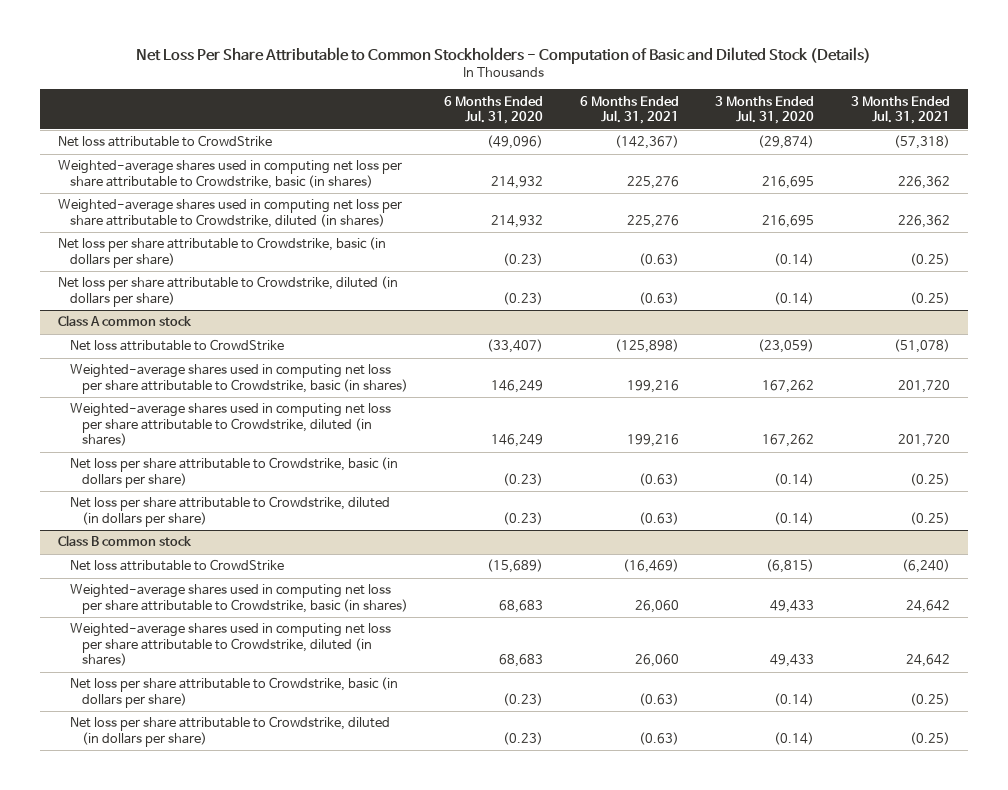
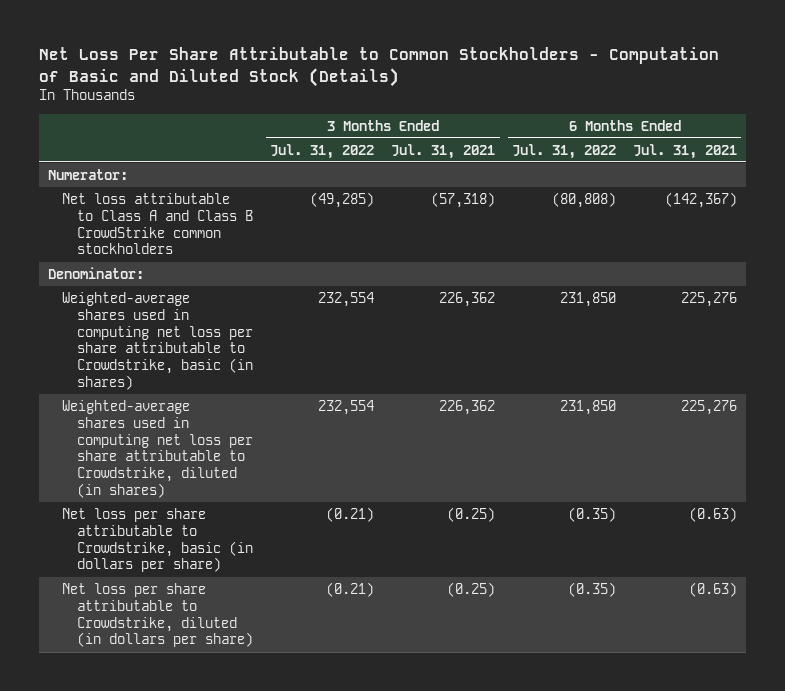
- | 6 Months Ended Jul. 31, 2020 | 6 Months Ended Jul. 31, 2021 | 3 Months Ended Jul. 31, 2020 | 3 Months Ended Jul. 31, 2021
+ | 3 Months Ended Jul. 31, 2022 | 3 Months Ended Jul. 31, 2021 | 6 Months Ended Jul. 31, 2022 | 6 Months Ended Jul. 31, 2021
- Net loss attributable to CrowdStrike | (49,096) | (142,367) | (29,874) | (57,318)
+ Numerator:
+ Net loss attributable to Class A and Class B CrowdStrike common stockholders | (49,285) | (57,318) | (80,808) | (142,367)
+ Denominator:
- Class A common stock
- Net loss attributable to CrowdStrike | (33,407) | (125,898) | (23,059) | (51,078)
- Weighted-average shares used in computing net loss per share attributable to Crowdstrike, basic (in shares) | 146,249 | 199,216 | 167,262 | 201,720
- Weighted-average shares used in computing net loss per share attributable to Crowdstrike, diluted (in shares) | 146,249 | 199,216 | 167,262 | 201,720
- Net loss per share attributable to Crowdstrike, basic (in dollars per share) | (0.23) | (0.63) | (0.14) | (0.25)
- Net loss per share attributable to Crowdstrike, diluted (in dollars per share) | (0.23) | (0.63) | (0.14) | (0.25)
- Class B common stock
- Net loss attributable to CrowdStrike | (15,689) | (16,469) | (6,815) | (6,240)
- Weighted-average shares used in computing net loss per share attributable to Crowdstrike, basic (in shares) | 68,683 | 26,060 | 49,433 | 24,642
- Weighted-average shares used in computing net loss per share attributable to Crowdstrike, diluted (in shares) | 68,683 | 26,060 | 49,433 | 24,642
- Net loss per share attributable to Crowdstrike, basic (in dollars per share) | (0.23) | (0.63) | (0.14) | (0.25)
- Net loss per share attributable to Crowdstrike, diluted (in dollars per share) | (0.23) | (0.63) | (0.14) | (0.25)

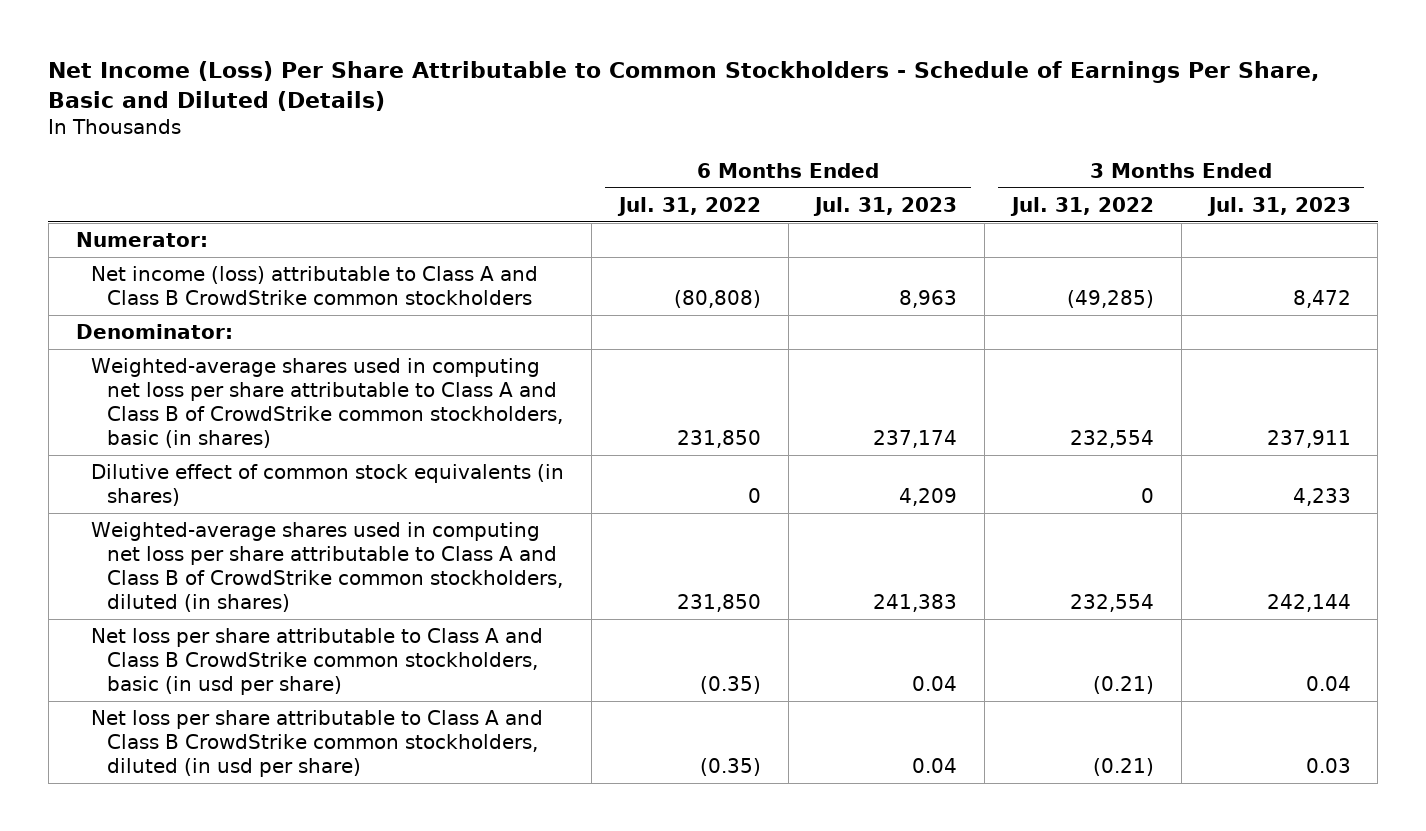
- Net Loss Per Share Attributable to Common Stockholders - Computation of Basic and Diluted Stock (Details)
+ Net Income (Loss) Per Share Attributable to Common Stockholders - Schedule of Earnings Per Share, Basic and Diluted (Details)
- | 3 Months Ended Jul. 31, 2022 | 3 Months Ended Jul. 31, 2021 | 6 Months Ended Jul. 31, 2022 | 6 Months Ended Jul. 31, 2021
+ | 6 Months Ended Jul. 31, 2022 | 6 Months Ended Jul. 31, 2023 | 3 Months Ended Jul. 31, 2022 | 3 Months Ended Jul. 31, 2023
- Net loss attributable to Class A and Class B CrowdStrike common stockholders | (49,285) | (57,318) | (80,808) | (142,367)
+ Net income (loss) attributable to Class A and Class B CrowdStrike common stockholders | (80,808) | 8,963 | (49,285) | 8,472
- Weighted-average shares used in computing net loss per share attributable to Crowdstrike, basic (in shares) | 232,554 | 226,362 | 231,850 | 225,276
- Weighted-average shares used in computing net loss per share attributable to Crowdstrike, diluted (in shares) | 232,554 | 226,362 | 231,850 | 225,276
- Net loss per share attributable to Crowdstrike, basic (in dollars per share) | (0.21) | (0.25) | (0.35) | (0.63)
- Net loss per share attributable to Crowdstrike, diluted (in dollars per share) | (0.21) | (0.25) | (0.35) | (0.63)
+ Weighted-average shares used in computing net loss per share attributable to Class A and Class B of CrowdStrike common stockholders, basic (in shares) | 231,850 | 237,174 | 232,554 | 237,911
+ Dilutive effect of common stock equivalents (in shares) | 0 | 4,209 | 0 | 4,233
+ Weighted-average shares used in computing net loss per share attributable to Class A and Class B of CrowdStrike common stockholders, diluted (in shares) | 231,850 | 241,383 | 232,554 | 242,144
+ Net loss per share attributable to Class A and Class B CrowdStrike common stockholders, basic (in usd per share) | (0.35) | 0.04 | (0.21) | 0.04
+ Net loss per share attributable to Class A and Class B CrowdStrike common stockholders, diluted (in usd per share) | (0.35) | 0.04 | (0.21) | 0.03

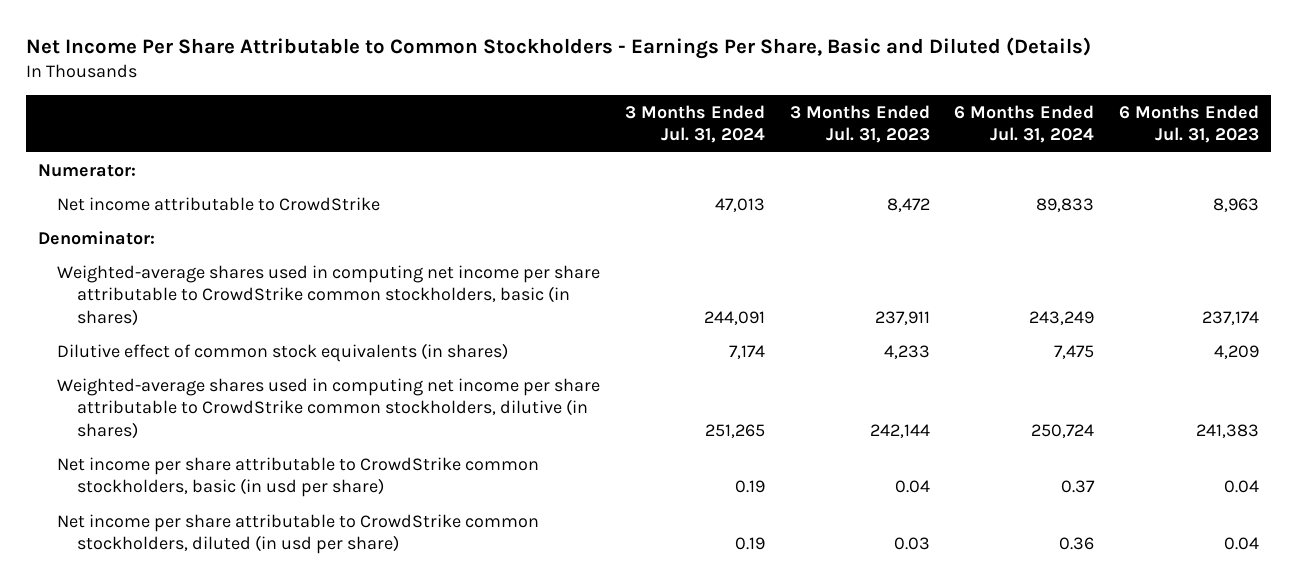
- Net Income (Loss) Per Share Attributable to Common Stockholders - Schedule of Earnings Per Share, Basic and Diluted (Details)
+ Net Income Per Share Attributable to Common Stockholders - Earnings Per Share, Basic and Diluted (Details)
- | 6 Months Ended Jul. 31, 2022 | 6 Months Ended Jul. 31, 2023 | 3 Months Ended Jul. 31, 2022 | 3 Months Ended Jul. 31, 2023
+ | 3 Months Ended Jul. 31, 2024 | 3 Months Ended Jul. 31, 2023 | 6 Months Ended Jul. 31, 2024 | 6 Months Ended Jul. 31, 2023
- Net income (loss) attributable to Class A and Class B CrowdStrike common stockholders | (80,808) | 8,963 | (49,285) | 8,472
+ Net income attributable to CrowdStrike | 47,013 | 8,472 | 89,833 | 8,963
- Weighted-average shares used in computing net loss per share attributable to Class A and Class B of CrowdStrike common stockholders, basic (in shares) | 231,850 | 237,174 | 232,554 | 237,911
+ Weighted-average shares used in computing net income per share attributable to CrowdStrike common stockholders, basic (in shares) | 244,091 | 237,911 | 243,249 | 237,174
- Weighted-average shares used in computing net loss per share attributable to Class A and Class B of CrowdStrike common stockholders, diluted (in shares) | 231,850 | 241,383 | 232,554 | 242,144
- Net loss per share attributable to Class A and Class B CrowdStrike common stockholders, basic (in usd per share) | (0.35) | 0.04 | (0.21) | 0.04
- Net loss per share attributable to Class A and Class B CrowdStrike common stockholders, diluted (in usd per share) | (0.35) | 0.04 | (0.21) | 0.03
+ Weighted-average shares used in computing net income per share attributable to CrowdStrike common stockholders, dilutive (in shares) | 251,265 | 242,144 | 250,724 | 241,383
+ Net income per share attributable to CrowdStrike common stockholders, basic (in usd per share) | 0.19 | 0.04 | 0.37 | 0.04
+ Net income per share attributable to CrowdStrike common stockholders, diluted (in usd per share) | 0.19 | 0.03 | 0.36 | 0.04

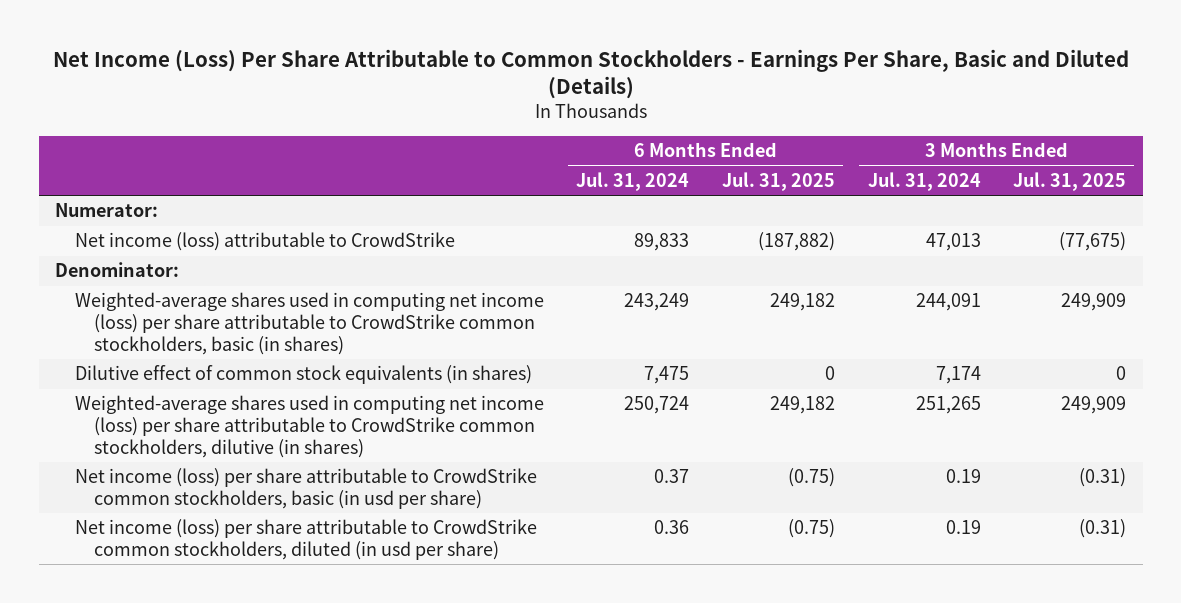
- Net Income Per Share Attributable to Common Stockholders - Earnings Per Share, Basic and Diluted (Details)
+ Net Income (Loss) Per Share Attributable to Common Stockholders - Earnings Per Share, Basic and Diluted (Details)
- | 3 Months Ended Jul. 31, 2024 | 3 Months Ended Jul. 31, 2023 | 6 Months Ended Jul. 31, 2024 | 6 Months Ended Jul. 31, 2023
+ | 6 Months Ended Jul. 31, 2024 | 6 Months Ended Jul. 31, 2025 | 3 Months Ended Jul. 31, 2024 | 3 Months Ended Jul. 31, 2025
- Net income attributable to CrowdStrike | 47,013 | 8,472 | 89,833 | 8,963
+ Net income (loss) attributable to CrowdStrike | 89,833 | (187,882) | 47,013 | (77,675)
- Weighted-average shares used in computing net income per share attributable to CrowdStrike common stockholders, basic (in shares) | 244,091 | 237,911 | 243,249 | 237,174
+ Weighted-average shares used in computing net income (loss) per share attributable to CrowdStrike common stockholders, basic (in shares) | 243,249 | 249,182 | 244,091 | 249,909
- Weighted-average shares used in computing net income per share attributable to CrowdStrike common stockholders, dilutive (in shares) | 251,265 | 242,144 | 250,724 | 241,383
- Net income per share attributable to CrowdStrike common stockholders, basic (in usd per share) | 0.19 | 0.04 | 0.37 | 0.04
- Net income per share attributable to CrowdStrike common stockholders, diluted (in usd per share) | 0.19 | 0.03 | 0.36 | 0.04
+ Weighted-average shares used in computing net income (loss) per share attributable to CrowdStrike common stockholders, dilutive (in shares) | 250,724 | 249,182 | 251,265 | 249,909
+ Net income (loss) per share attributable to CrowdStrike common stockholders, basic (in usd per share) | 0.37 | (0.75) | 0.19 | (0.31)
+ Net income (loss) per share attributable to CrowdStrike common stockholders, diluted (in usd per share) | 0.36 | (0.75) | 0.19 | (0.31)

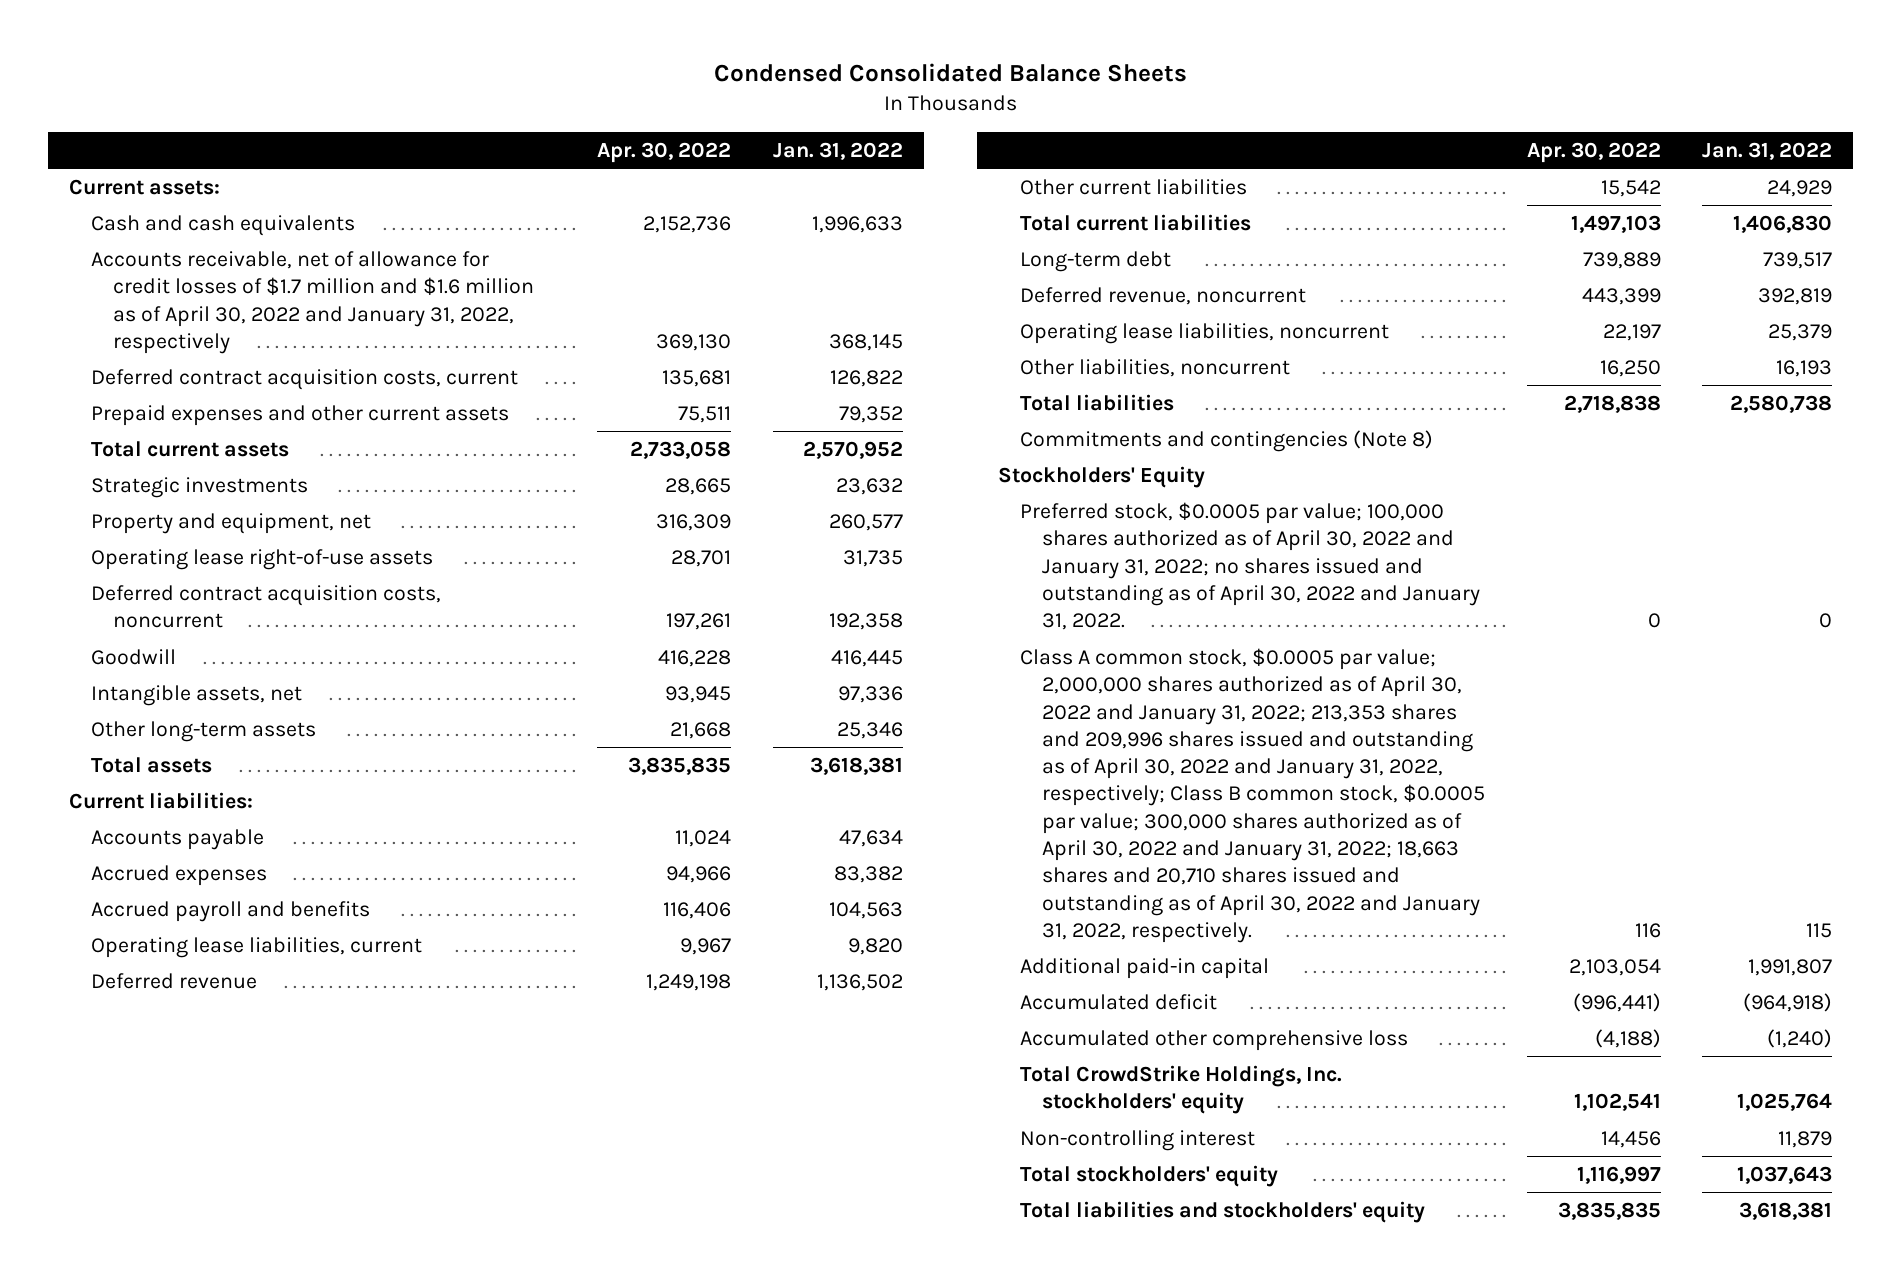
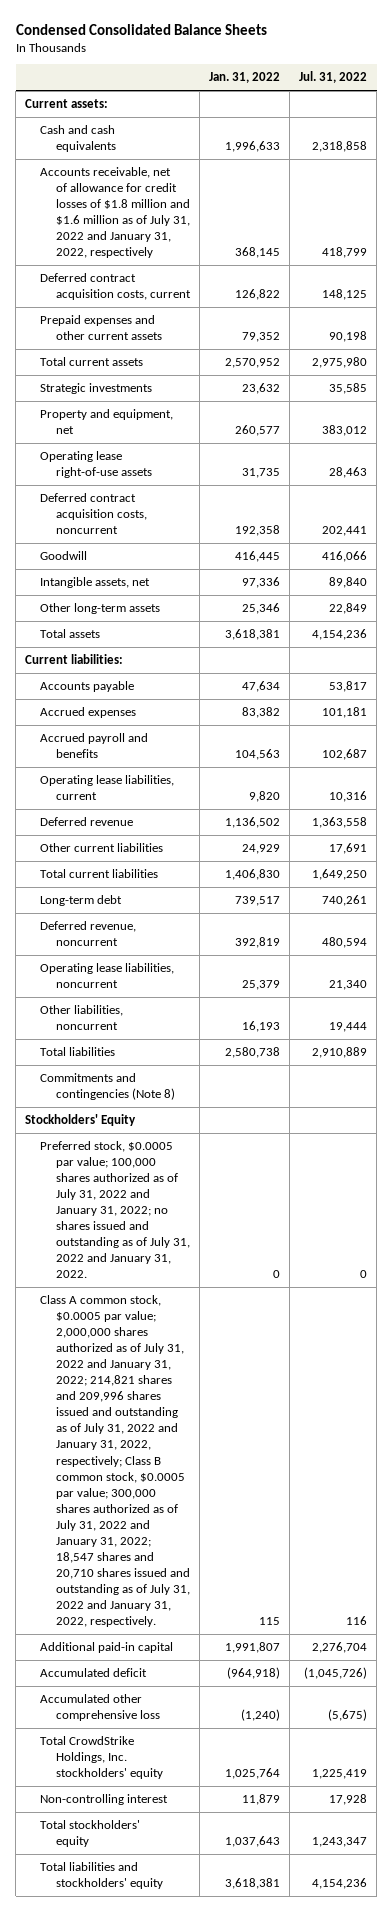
- | Apr. 30, 2022 | Jan. 31, 2022
+ | Jan. 31, 2022 | Jul. 31, 2022
- Accounts receivable, net of allowance for credit losses of $1.7 million and $1.6 million as of April 30, 2022 and January 31, 2022, respectively | 369,130 | 368,145
+ Accounts receivable, net of allowance for credit losses of $1.8 million and $1.6 million as of July 31, 2022 and January 31, 2022, respectively | 368,145 | 418,799
- Preferred stock, $0.0005 par value; 100,000 shares authorized as of April 30, 2022 and January 31, 2022; no shares issued and outstanding as of April 30, 2022 and January 31, 2022. | 0 | 0
- Class A common stock, $0.0005 par value; 2,000,000 shares authorized as of April 30, 2022 and January 31, 2022; 213,353 shares and 209,996 shares issued and outstanding as of April 30, 2022 and January 31, 2022, respectively; Class B common stock, $0.0005 par value; 300,000 shares authorized as of April 30, 2022 and January 31, 2022; 18,663 shares and 20,710 shares issued and outstanding as of April 30, 2022 and January 31, 2022, respectively. | 116 | 115
+ Preferred stock, $0.0005 par value; 100,000 shares authorized as of July 31, 2022 and January 31, 2022; no shares issued and outstanding as of July 31, 2022 and January 31, 2022. | 0 | 0
+ Class A common stock, $0.0005 par value; 2,000,000 shares authorized as of July 31, 2022 and January 31, 2022; 214,821 shares and 209,996 shares issued and outstanding as of July 31, 2022 and January 31, 2022, respectively; Class B common stock, $0.0005 par value; 300,000 shares authorized as of July 31, 2022 and January 31, 2022; 18,547 shares and 20,710 shares issued and outstanding as of July 31, 2022 and January 31, 2022, respectively. | 115 | 116

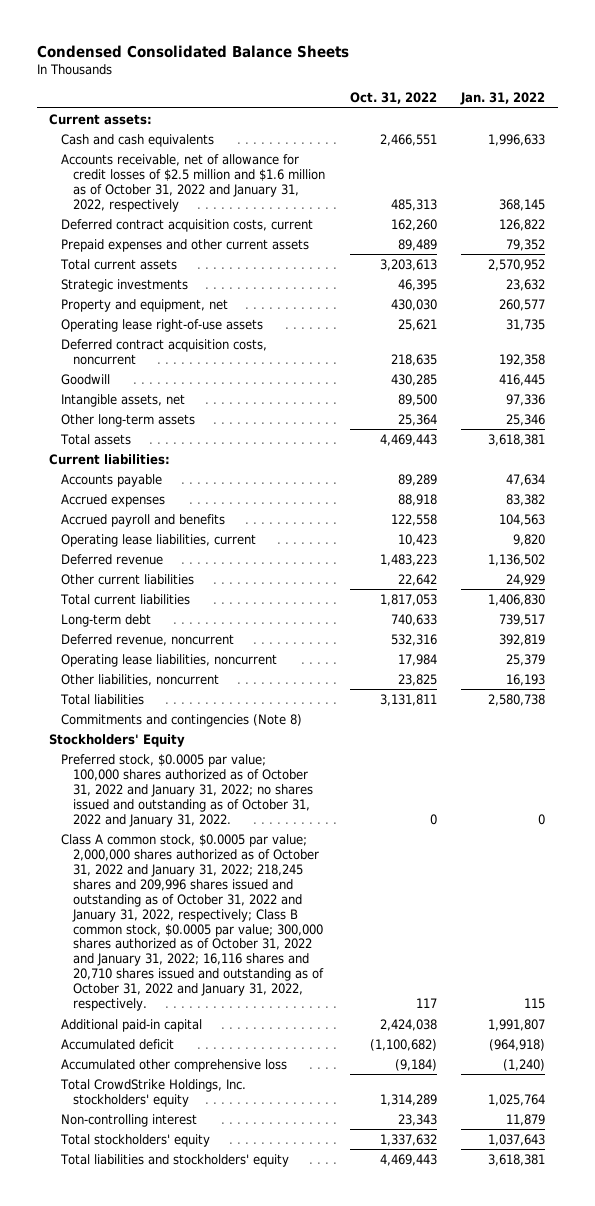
- | Jan. 31, 2022 | Jul. 31, 2022
+ | Oct. 31, 2022 | Jan. 31, 2022
- Accounts receivable, net of allowance for credit losses of $1.8 million and $1.6 million as of July 31, 2022 and January 31, 2022, respectively | 368,145 | 418,799
+ Accounts receivable, net of allowance for credit losses of $2.5 million and $1.6 million as of October 31, 2022 and January 31, 2022, respectively | 485,313 | 368,145
- Preferred stock, $0.0005 par value; 100,000 shares authorized as of July 31, 2022 and January 31, 2022; no shares issued and outstanding as of July 31, 2022 and January 31, 2022. | 0 | 0
- Class A common stock, $0.0005 par value; 2,000,000 shares authorized as of July 31, 2022 and January 31, 2022; 214,821 shares and 209,996 shares issued and outstanding as of July 31, 2022 and January 31, 2022, respectively; Class B common stock, $0.0005 par value; 300,000 shares authorized as of July 31, 2022 and January 31, 2022; 18,547 shares and 20,710 shares issued and outstanding as of July 31, 2022 and January 31, 2022, respectively. | 115 | 116
+ Preferred stock, $0.0005 par value; 100,000 shares authorized as of October 31, 2022 and January 31, 2022; no shares issued and outstanding as of October 31, 2022 and January 31, 2022. | 0 | 0
+ Class A common stock, $0.0005 par value; 2,000,000 shares authorized as of October 31, 2022 and January 31, 2022; 218,245 shares and 209,996 shares issued and outstanding as of October 31, 2022 and January 31, 2022, respectively; Class B common stock, $0.0005 par value; 300,000 shares authorized as of October 31, 2022 and January 31, 2022; 16,116 shares and 20,710 shares issued and outstanding as of October 31, 2022 and January 31, 2022, respectively. | 117 | 115

